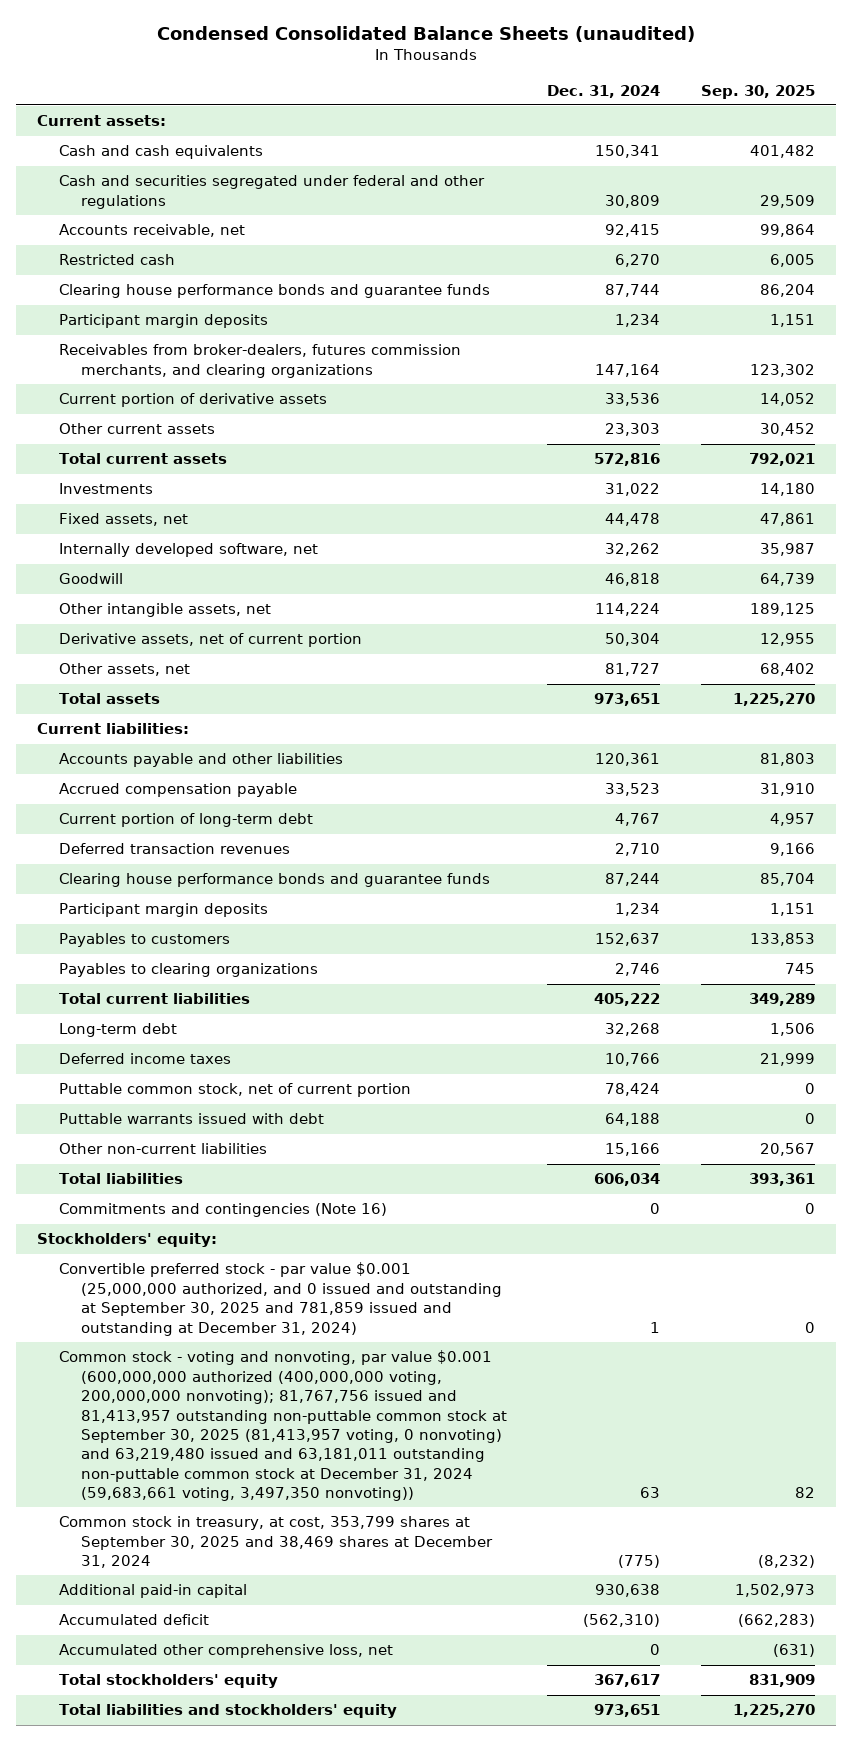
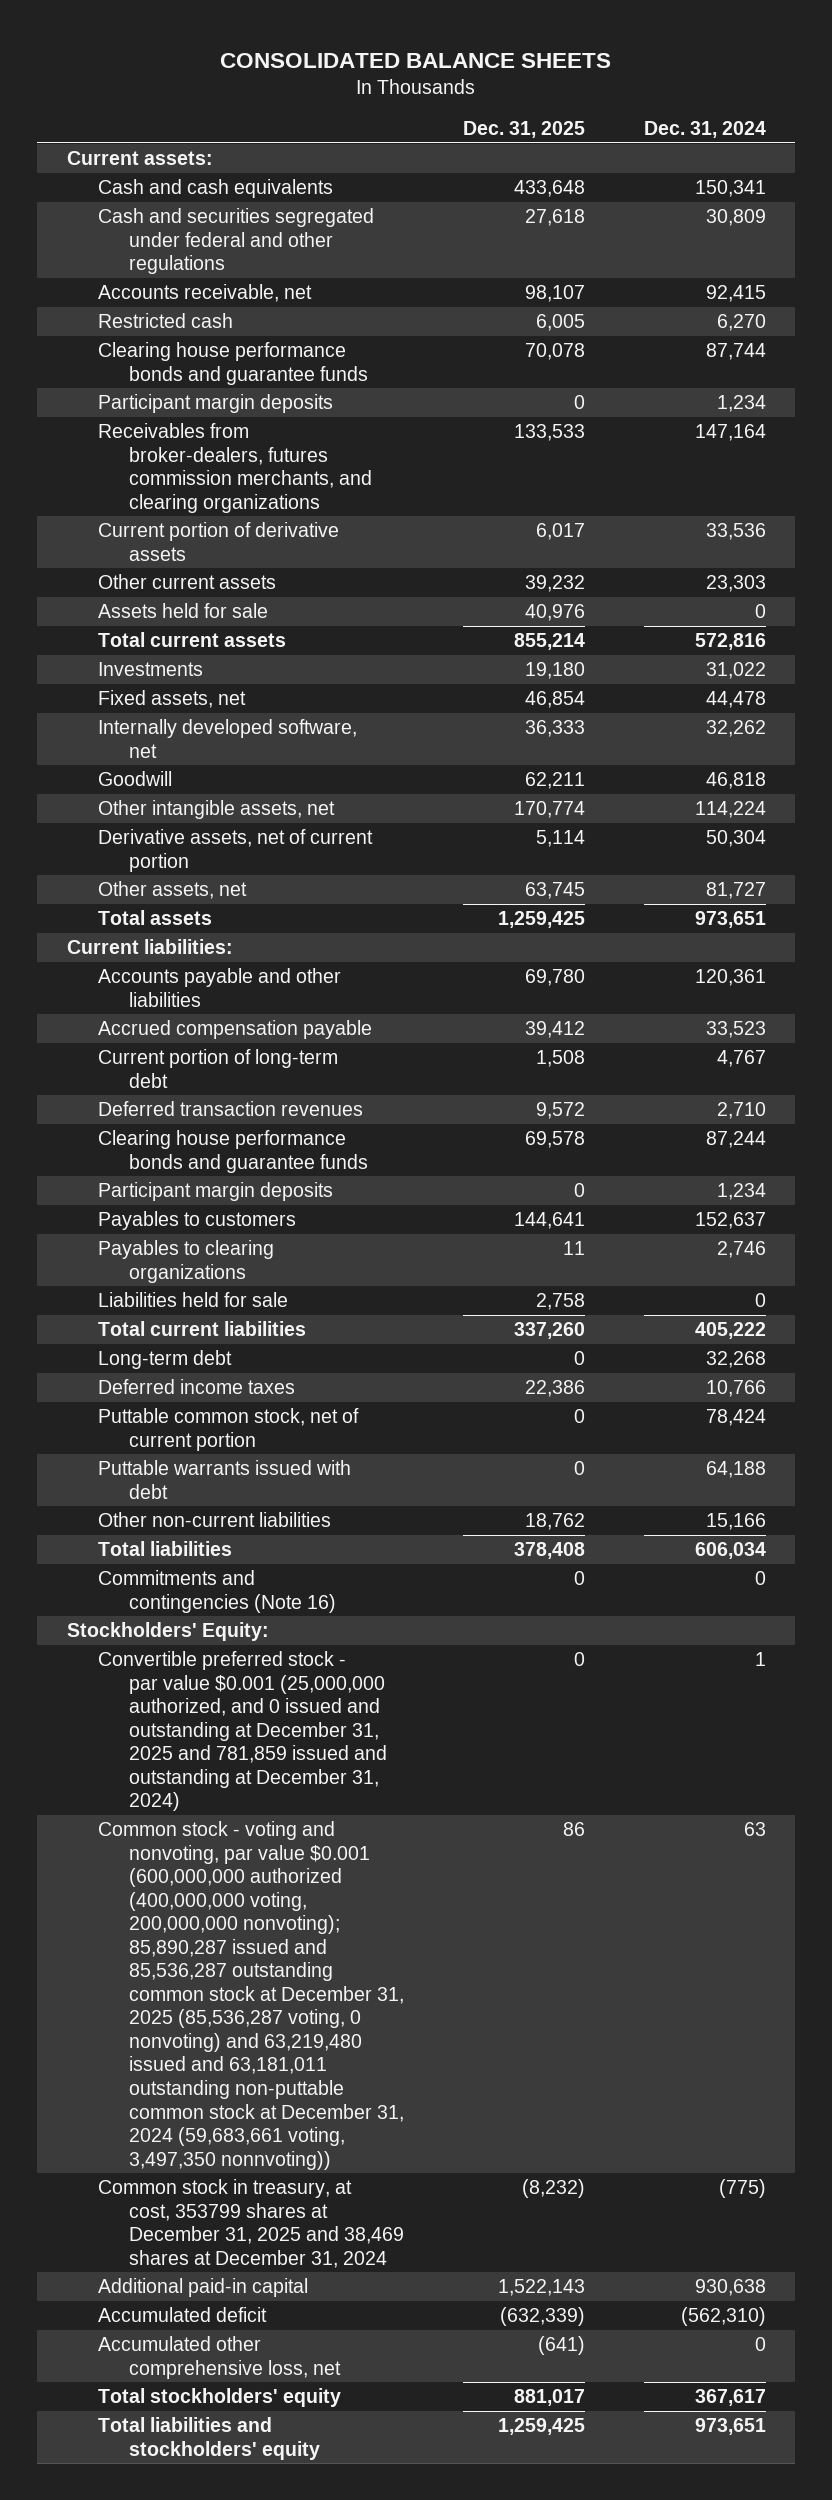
- Condensed Consolidated Balance Sheets (unaudited)
+ CONSOLIDATED BALANCE SHEETS
- | Dec. 31, 2024 | Sep. 30, 2025
+ | Dec. 31, 2025 | Dec. 31, 2024
+ Assets held for sale | 40,976 | 0
+ Liabilities held for sale | 2,758 | 0
- Stockholders' equity:
- Convertible preferred stock - par value $0.001 (25,000,000 authorized, and 0 issued and outstanding at September 30, 2025 and 781,859 issued and outstanding at December 31, 2024) | 1 | 0
- Common stock - voting and nonvoting, par value $0.001 (600,000,000 authorized (400,000,000 voting, 200,000,000 nonvoting); 81,767,756 issued and 81,413,957 outstanding non-puttable common stock at September 30, 2025 (81,413,957 voting, 0 nonvoting) and 63,219,480 issued and 63,181,011 outstanding non-puttable common stock at December 31, 2024 (59,683,661 voting, 3,497,350 nonvoting)) | 63 | 82
- Common stock in treasury, at cost, 353,799 shares at September 30, 2025 and 38,469 shares at December 31, 2024 | (775) | (8,232)
+ Stockholders' Equity:
+ Convertible preferred stock - par value $0.001 (25,000,000 authorized, and 0 issued and outstanding at December 31, 2025 and 781,859 issued and outstanding at December 31, 2024) | 0 | 1
+ Common stock - voting and nonvoting, par value $0.001 (600,000,000 authorized (400,000,000 voting, 200,000,000 nonvoting); 85,890,287 issued and 85,536,287 outstanding common stock at December 31, 2025 (85,536,287 voting, 0 nonvoting) and 63,219,480 issued and 63,181,011 outstanding non-puttable common stock at December 31, 2024 (59,683,661 voting, 3,497,350 nonnvoting)) | 86 | 63
+ Common stock in treasury, at cost, 353799 shares at December 31, 2025 and 38,469 shares at December 31, 2024 | (8,232) | (775)

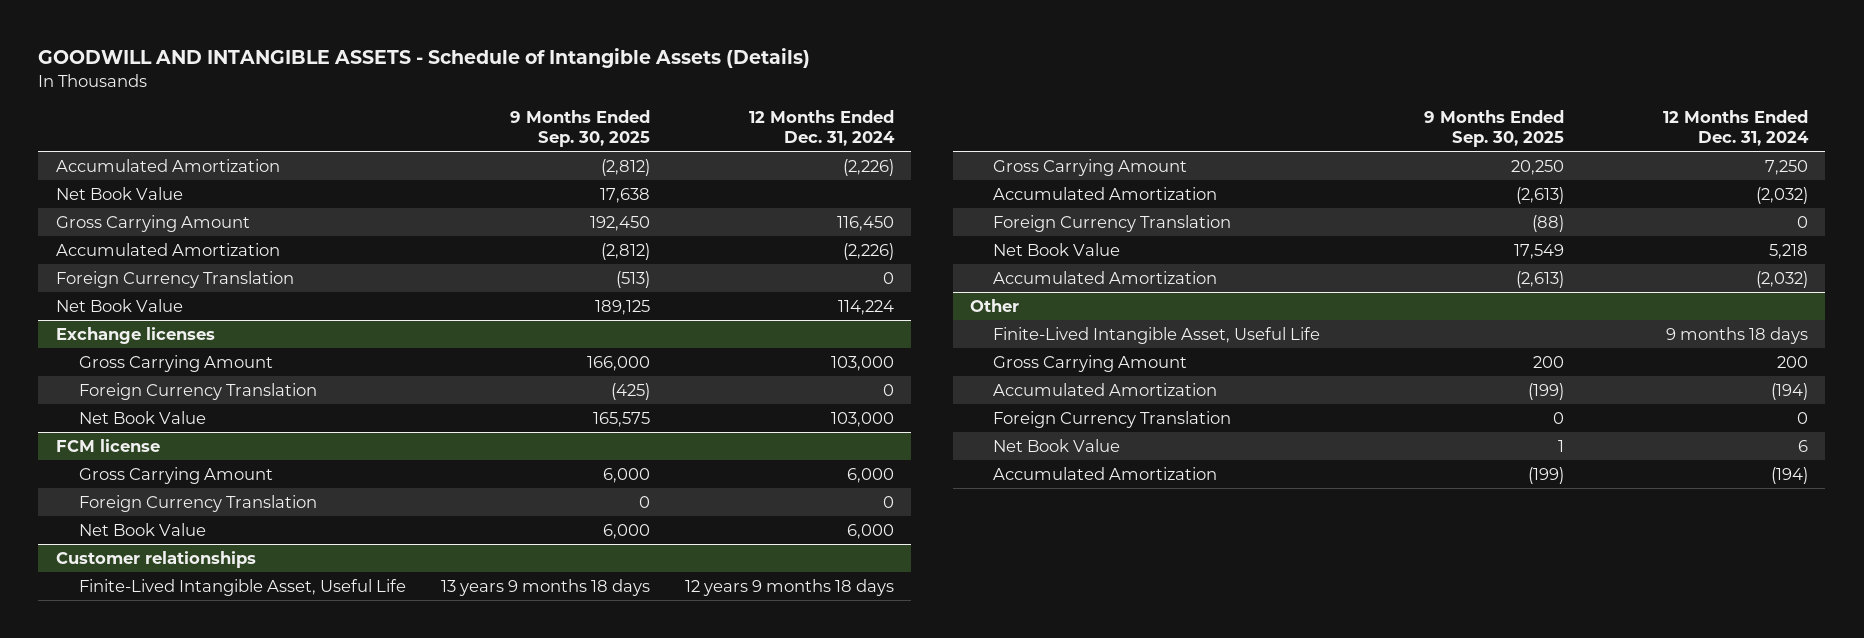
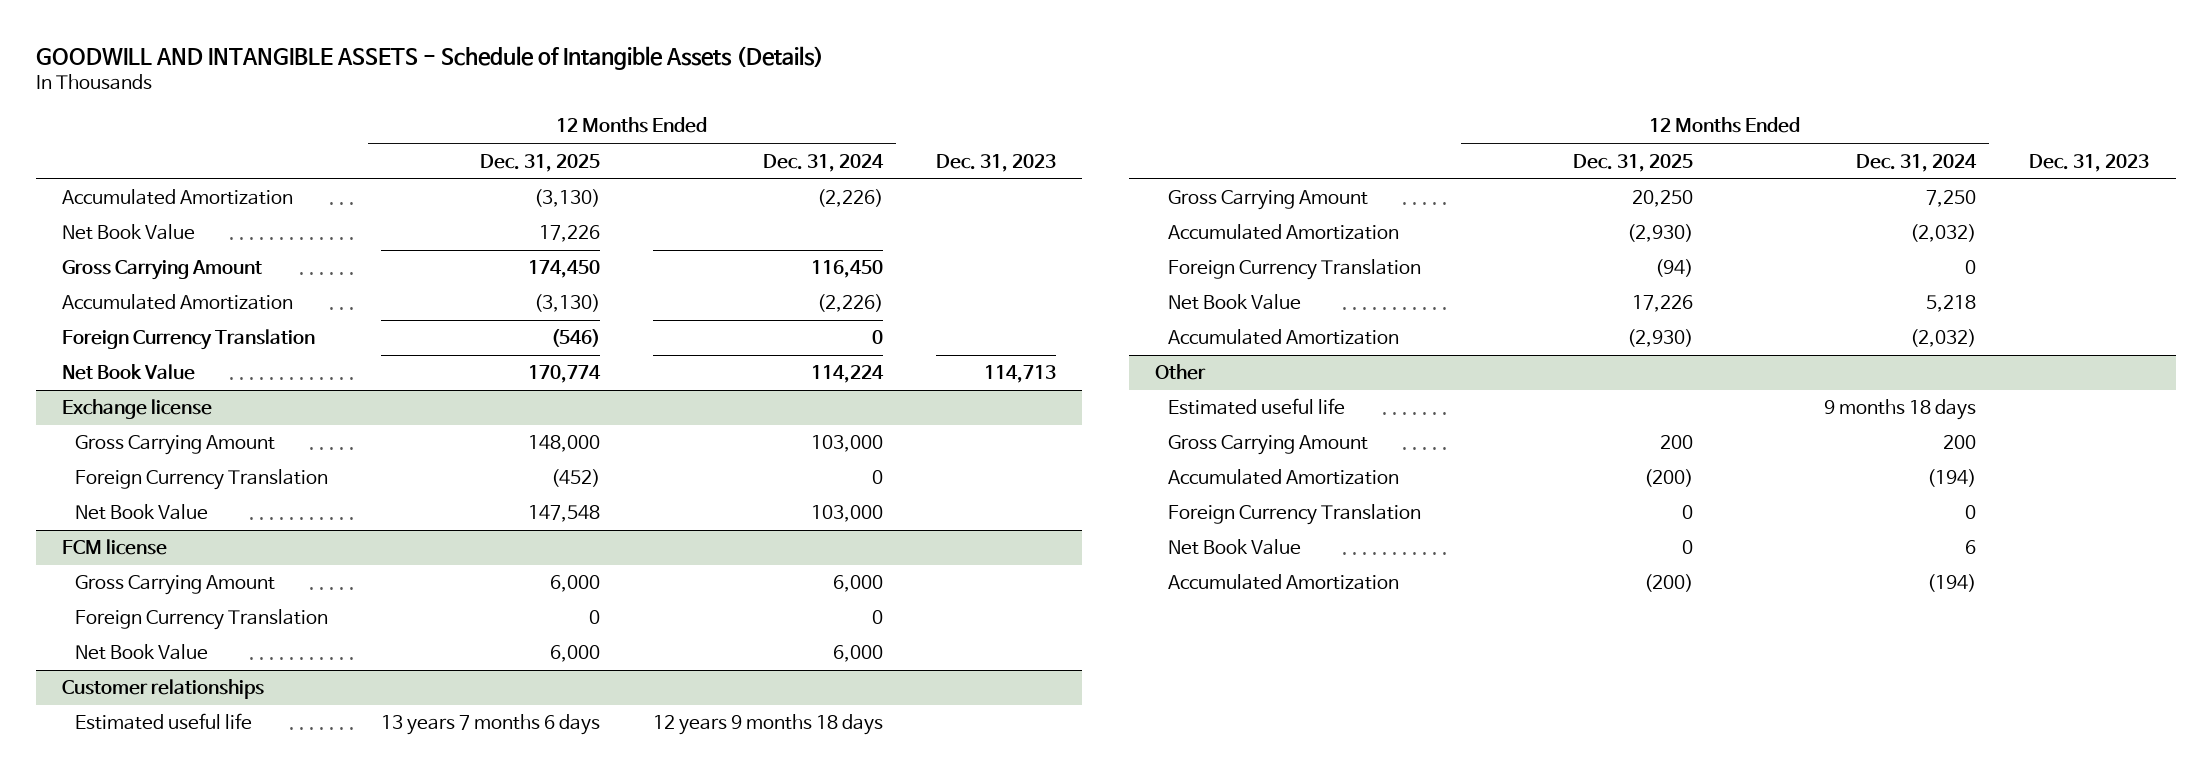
- | 9 Months Ended Sep. 30, 2025 | 12 Months Ended Dec. 31, 2024
+ | 12 Months Ended Dec. 31, 2025 | 12 Months Ended Dec. 31, 2024 | Dec. 31, 2023
- Exchange licenses
+ Exchange license
@ Customer relationships
- Finite-Lived Intangible Asset, Useful Life | 13 years 9 months 18 days | 12 years 9 months 18 days
+ Estimated useful life | 13 years 7 months 6 days | 12 years 9 months 18 days |
@ Other
- Finite-Lived Intangible Asset, Useful Life | | 9 months 18 days
+ Estimated useful life | | 9 months 18 days |

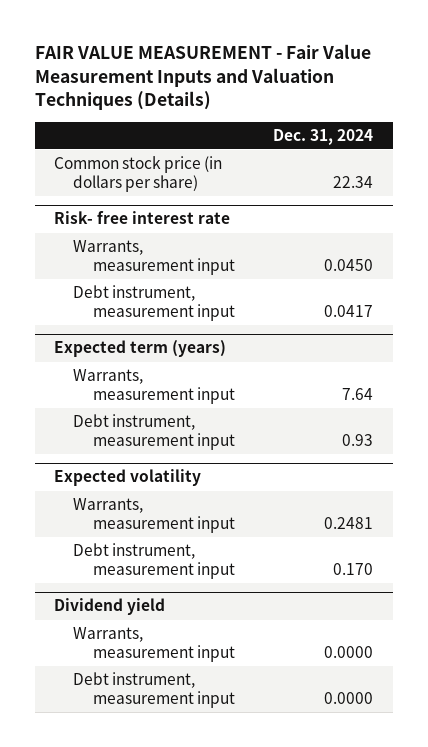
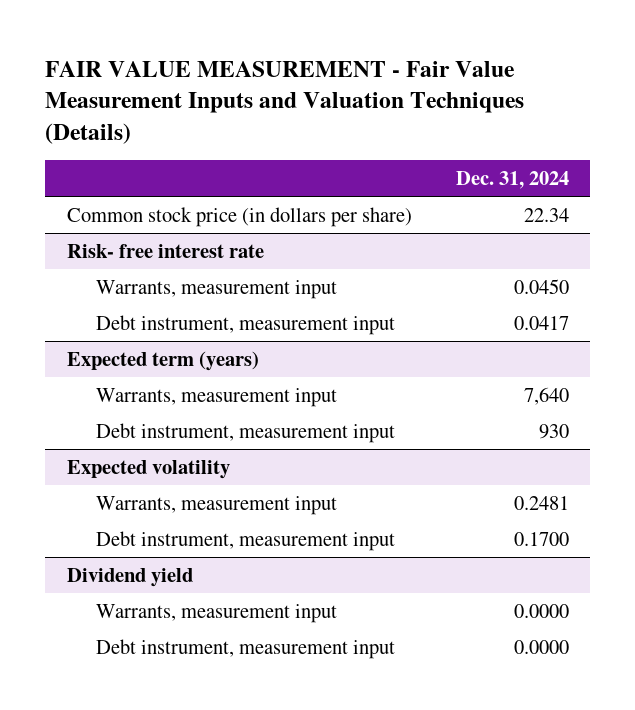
@ Expected term (years)
- Warrants, measurement input | 7.64
- Debt instrument, measurement input | 0.93
+ Warrants, measurement input | 7,640
+ Debt instrument, measurement input | 930
@ Expected volatility
- Debt instrument, measurement input | 0.170
+ Debt instrument, measurement input | 0.1700

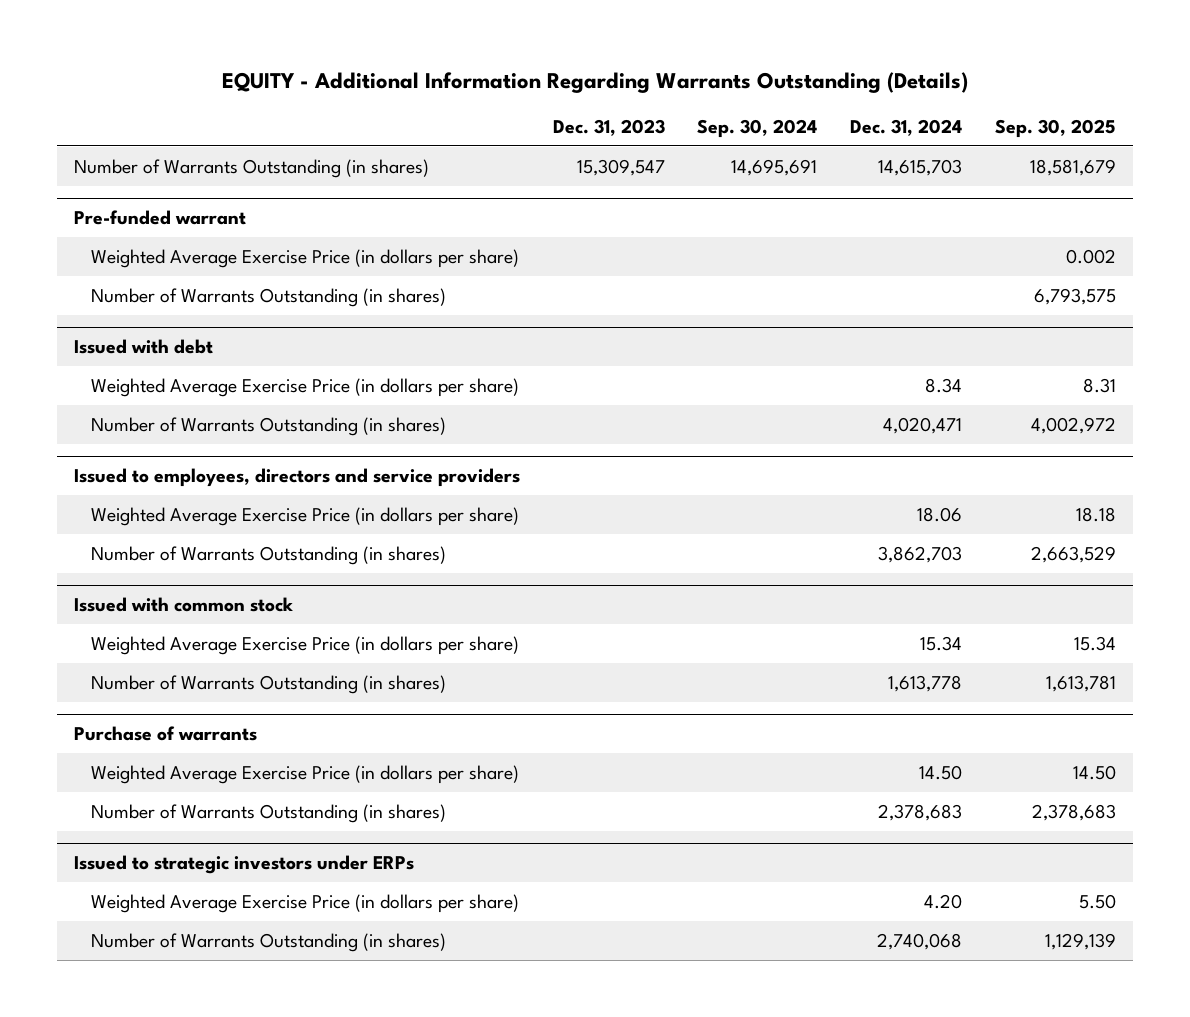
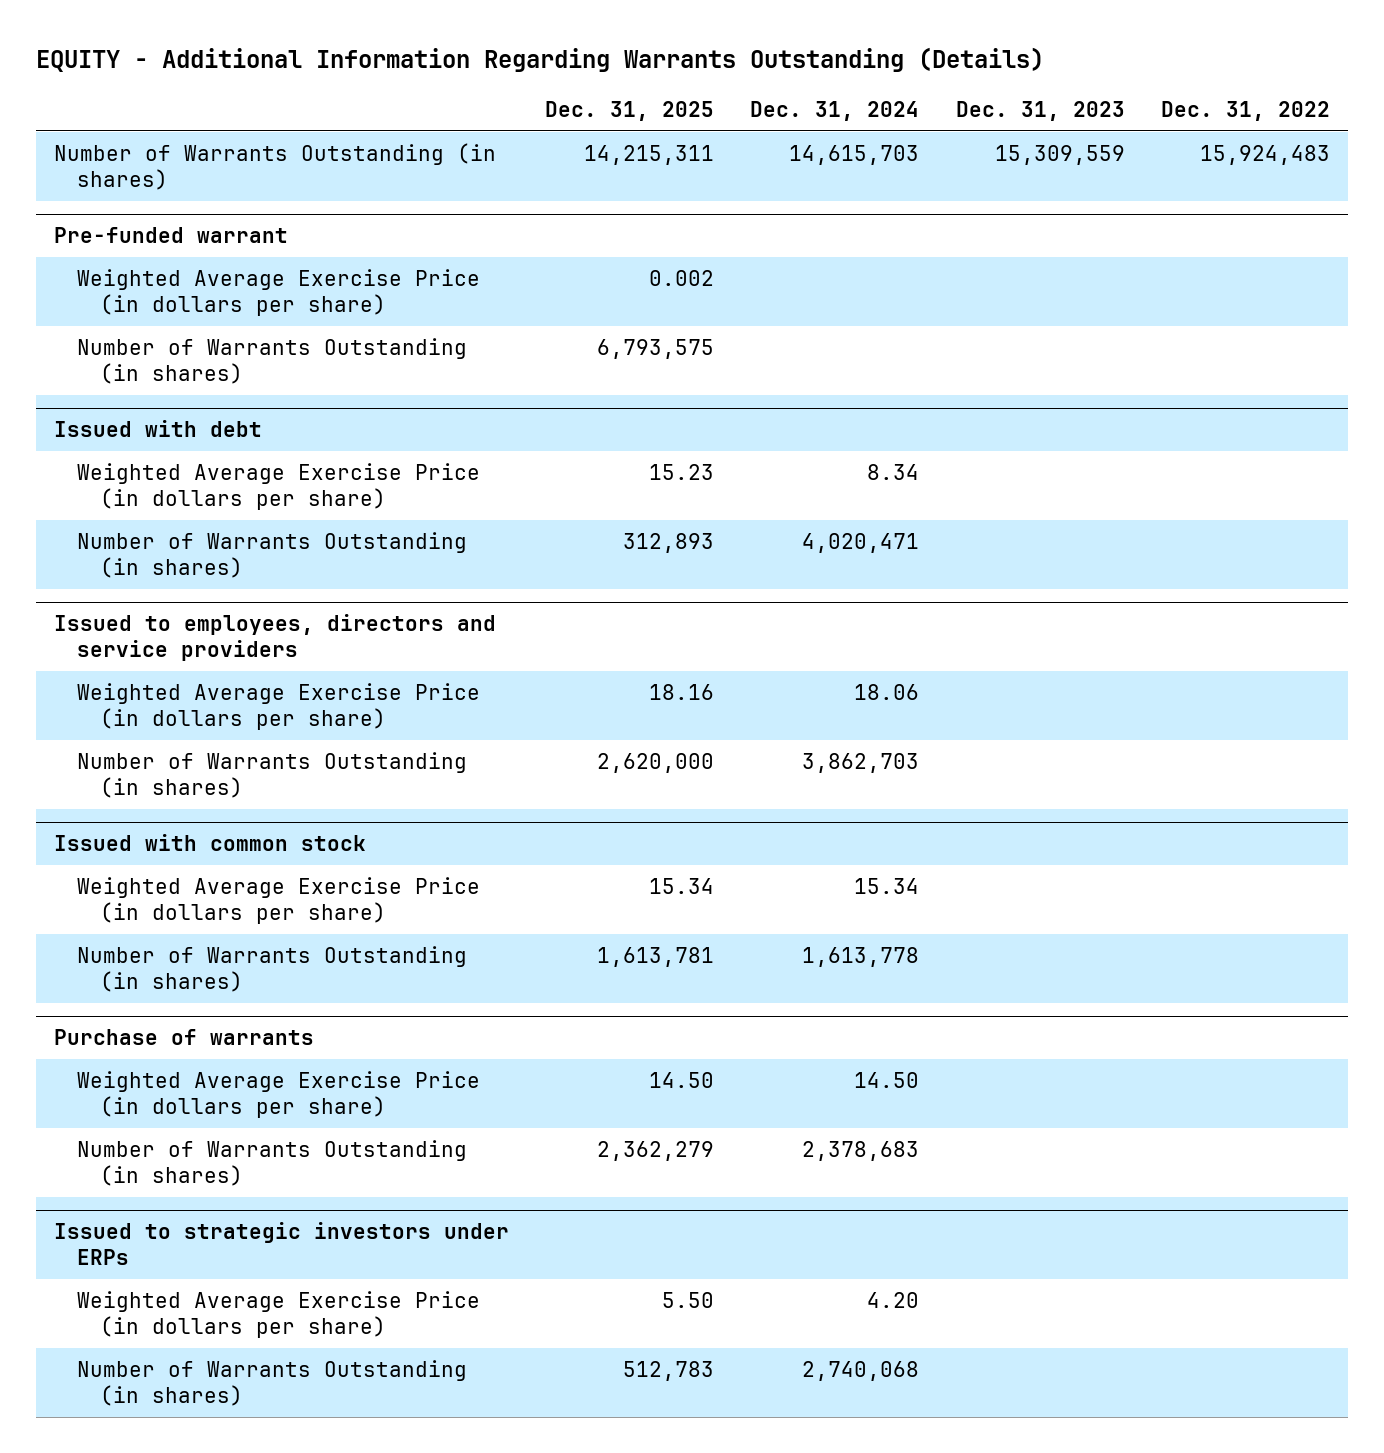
- | Dec. 31, 2023 | Sep. 30, 2024 | Dec. 31, 2024 | Sep. 30, 2025
+ | Dec. 31, 2025 | Dec. 31, 2024 | Dec. 31, 2023 | Dec. 31, 2022
- Number of Warrants Outstanding (in shares) | 15,309,547 | 14,695,691 | 14,615,703 | 18,581,679
+ Number of Warrants Outstanding (in shares) | 14,215,311 | 14,615,703 | 15,309,559 | 15,924,483

